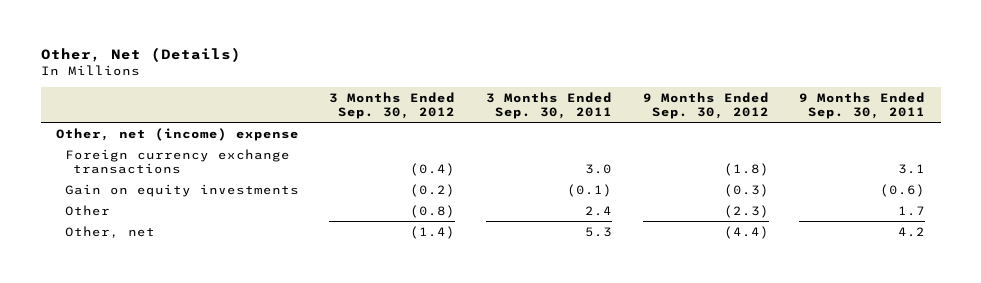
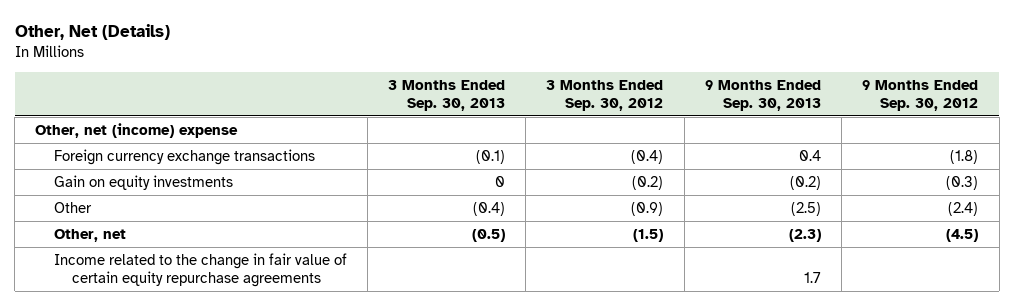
- | 3 Months Ended Sep. 30, 2012 | 3 Months Ended Sep. 30, 2011 | 9 Months Ended Sep. 30, 2012 | 9 Months Ended Sep. 30, 2011
+ | 3 Months Ended Sep. 30, 2013 | 3 Months Ended Sep. 30, 2012 | 9 Months Ended Sep. 30, 2013 | 9 Months Ended Sep. 30, 2012
- Other | (0.8) | 2.4 | (2.3) | 1.7
- Other, net | (1.4) | 5.3 | (4.4) | 4.2
+ Other | (0.4) | (0.9) | (2.5) | (2.4)
+ Other, net | (0.5) | (1.5) | (2.3) | (4.5)
+ Income related to the change in fair value of certain equity repurchase agreements | | | 1.7 |

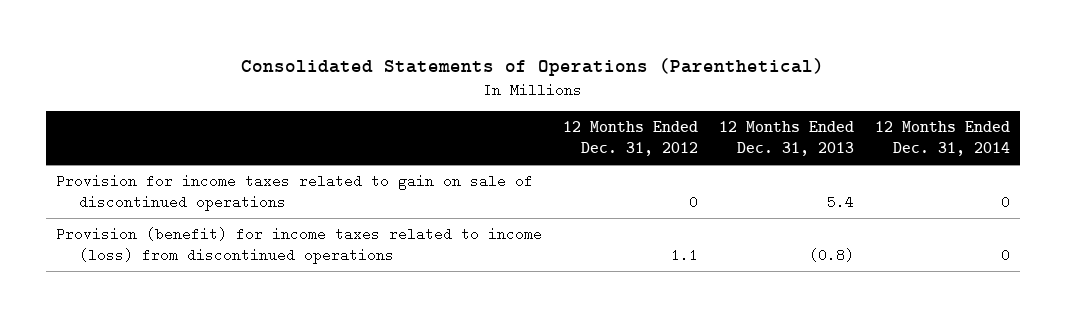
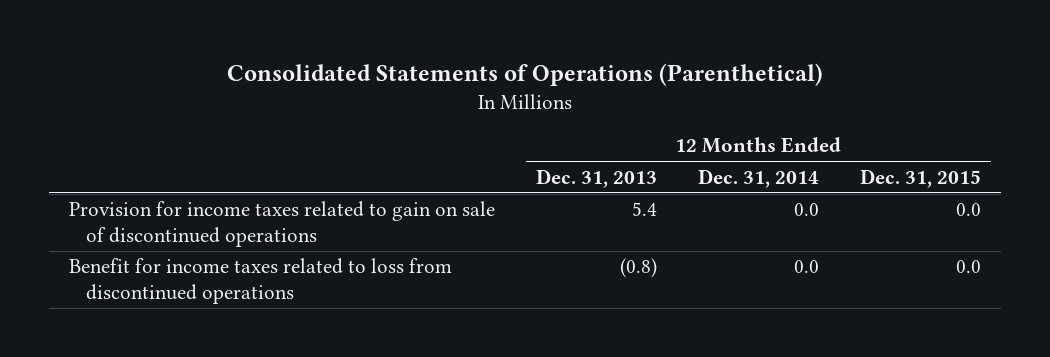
- | 12 Months Ended Dec. 31, 2012 | 12 Months Ended Dec. 31, 2013 | 12 Months Ended Dec. 31, 2014
+ | 12 Months Ended Dec. 31, 2013 | 12 Months Ended Dec. 31, 2014 | 12 Months Ended Dec. 31, 2015
- Provision for income taxes related to gain on sale of discontinued operations | 0 | 5.4 | 0
- Provision (benefit) for income taxes related to income (loss) from discontinued operations | 1.1 | (0.8) | 0
+ Provision for income taxes related to gain on sale of discontinued operations | 5.4 | 0.0 | 0.0
+ Benefit for income taxes related to loss from discontinued operations | (0.8) | 0.0 | 0.0

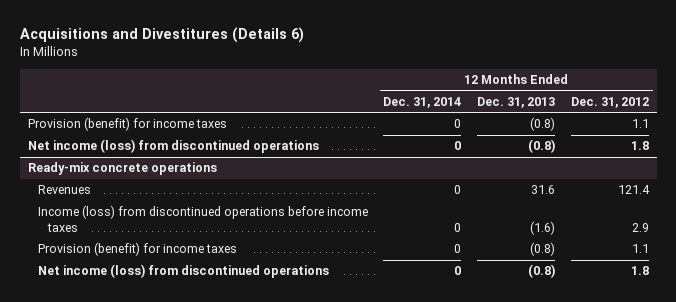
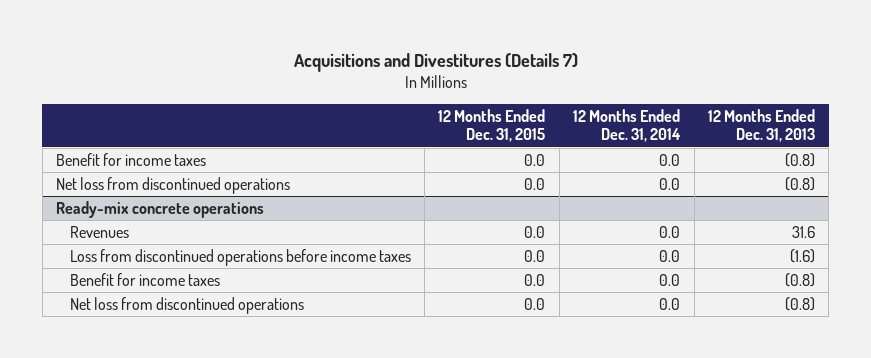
- Acquisitions and Divestitures (Details 6)
+ Acquisitions and Divestitures (Details 7)
- | 12 Months Ended Dec. 31, 2014 | 12 Months Ended Dec. 31, 2013 | 12 Months Ended Dec. 31, 2012
+ | 12 Months Ended Dec. 31, 2015 | 12 Months Ended Dec. 31, 2014 | 12 Months Ended Dec. 31, 2013
- Provision (benefit) for income taxes | 0 | (0.8) | 1.1
- Net income (loss) from discontinued operations | 0 | (0.8) | 1.8
+ Benefit for income taxes | 0.0 | 0.0 | (0.8)
+ Net loss from discontinued operations | 0.0 | 0.0 | (0.8)
@ Ready-mix concrete operations
- Revenues | 0 | 31.6 | 121.4
- Income (loss) from discontinued operations before income taxes | 0 | (1.6) | 2.9
- Provision (benefit) for income taxes | 0 | (0.8) | 1.1
- Net income (loss) from discontinued operations | 0 | (0.8) | 1.8
+ Revenues | 0.0 | 0.0 | 31.6
+ Loss from discontinued operations before income taxes | 0.0 | 0.0 | (1.6)
+ Benefit for income taxes | 0.0 | 0.0 | (0.8)
+ Net loss from discontinued operations | 0.0 | 0.0 | (0.8)

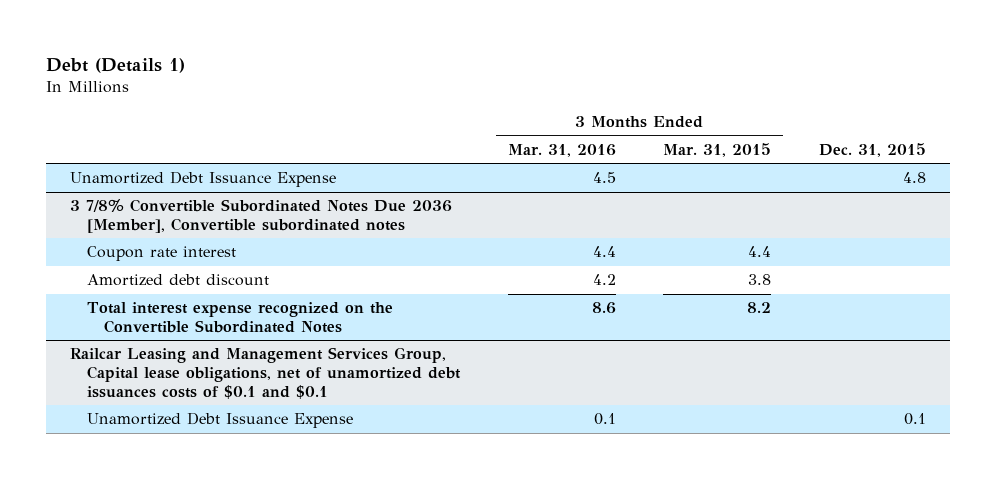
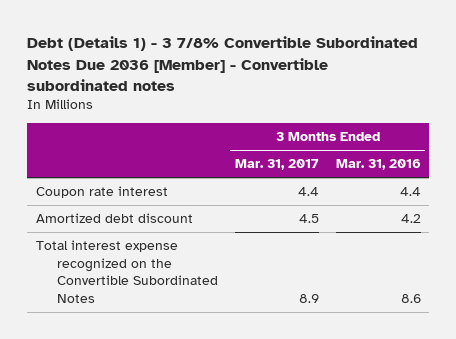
- Debt (Details 1)
+ Debt (Details 1) - 3 7/8% Convertible Subordinated Notes Due 2036 [Member] - Convertible subordinated notes
- | 3 Months Ended Mar. 31, 2016 | 3 Months Ended Mar. 31, 2015 | Dec. 31, 2015
+ | 3 Months Ended Mar. 31, 2017 | 3 Months Ended Mar. 31, 2016
- Unamortized Debt Issuance Expense | 4.5 | | 4.8
- 3 7/8% Convertible Subordinated Notes Due 2036 [Member], Convertible subordinated notes
- Railcar Leasing and Management Services Group, Capital lease obligations, net of unamortized debt issuances costs of $0.1 and $0.1
- Unamortized Debt Issuance Expense | 0.1 | | 0.1

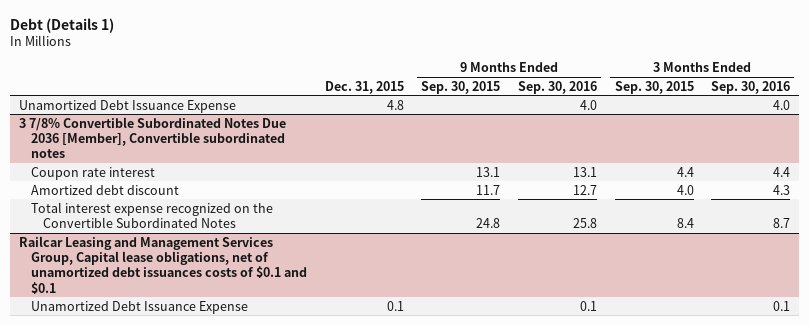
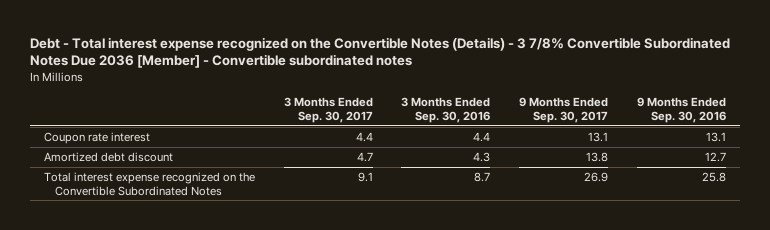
- Debt (Details 1)
+ Debt - Total interest expense recognized on the Convertible Notes (Details) - 3 7/8% Convertible Subordinated Notes Due 2036 [Member] - Convertible subordinated notes
- | Dec. 31, 2015 | 9 Months Ended Sep. 30, 2015 | 9 Months Ended Sep. 30, 2016 | 3 Months Ended Sep. 30, 2015 | 3 Months Ended Sep. 30, 2016
+ | 3 Months Ended Sep. 30, 2017 | 3 Months Ended Sep. 30, 2016 | 9 Months Ended Sep. 30, 2017 | 9 Months Ended Sep. 30, 2016
- Unamortized Debt Issuance Expense | 4.8 | | 4.0 | | 4.0
- 3 7/8% Convertible Subordinated Notes Due 2036 [Member], Convertible subordinated notes
- Railcar Leasing and Management Services Group, Capital lease obligations, net of unamortized debt issuances costs of $0.1 and $0.1
- Unamortized Debt Issuance Expense | 0.1 | | 0.1 | | 0.1

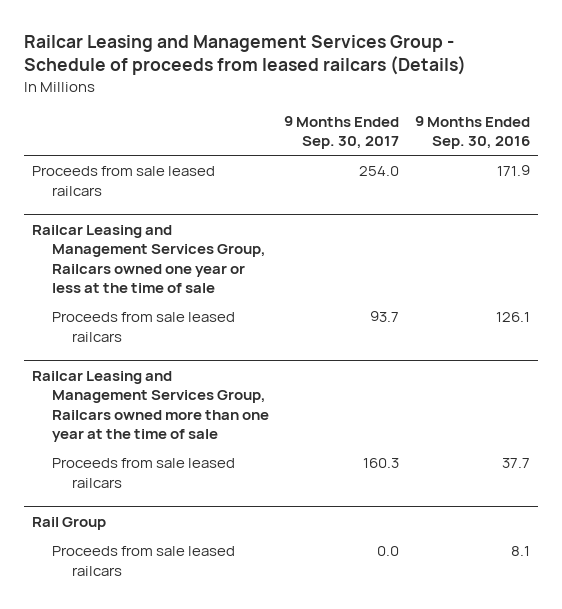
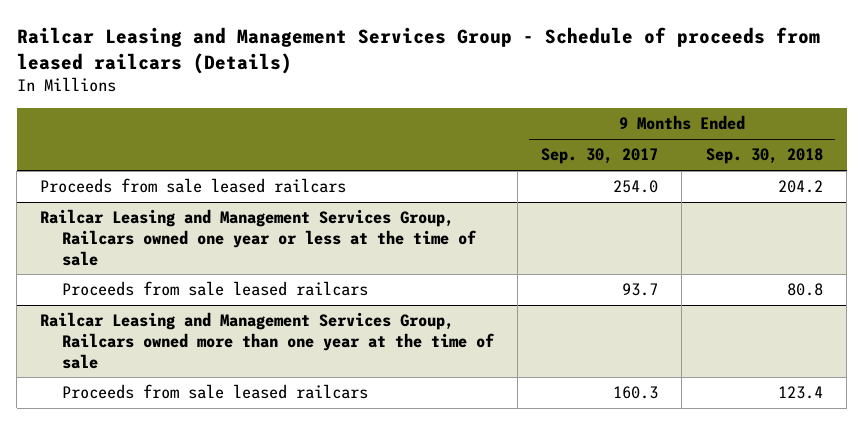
- | 9 Months Ended Sep. 30, 2017 | 9 Months Ended Sep. 30, 2016
+ | 9 Months Ended Sep. 30, 2017 | 9 Months Ended Sep. 30, 2018
- Rail Group
- Proceeds from sale leased railcars | 0.0 | 8.1

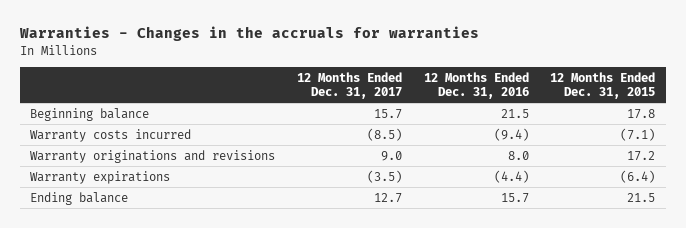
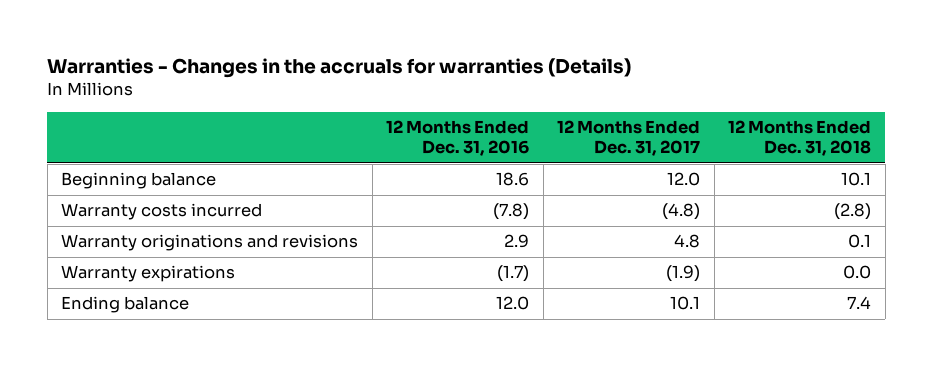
- Warranties - Changes in the accruals for warranties
+ Warranties - Changes in the accruals for warranties (Details)
- | 12 Months Ended Dec. 31, 2017 | 12 Months Ended Dec. 31, 2016 | 12 Months Ended Dec. 31, 2015
+ | 12 Months Ended Dec. 31, 2016 | 12 Months Ended Dec. 31, 2017 | 12 Months Ended Dec. 31, 2018
- Beginning balance | 15.7 | 21.5 | 17.8
- Warranty costs incurred | (8.5) | (9.4) | (7.1)
- Warranty originations and revisions | 9.0 | 8.0 | 17.2
- Warranty expirations | (3.5) | (4.4) | (6.4)
- Ending balance | 12.7 | 15.7 | 21.5
+ Beginning balance | 18.6 | 12.0 | 10.1
+ Warranty costs incurred | (7.8) | (4.8) | (2.8)
+ Warranty originations and revisions | 2.9 | 4.8 | 0.1
+ Warranty expirations | (1.7) | (1.9) | 0.0
+ Ending balance | 12.0 | 10.1 | 7.4

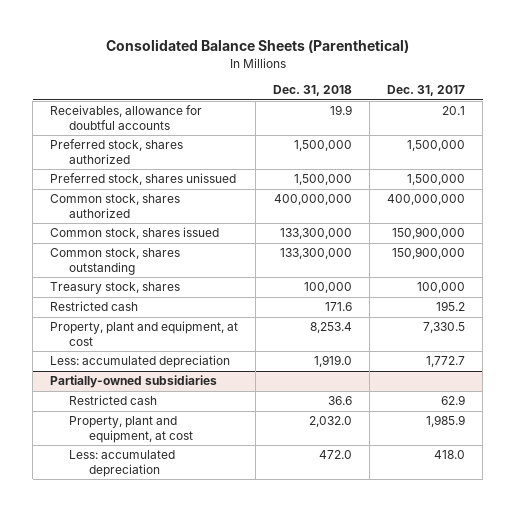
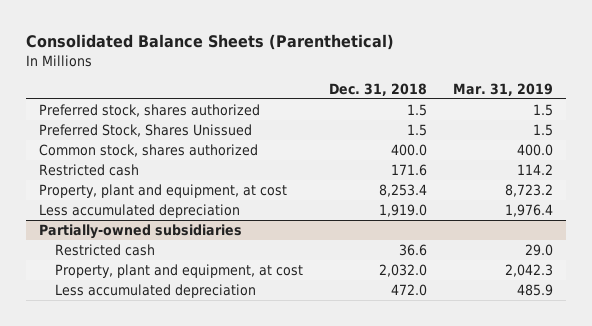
- | Dec. 31, 2018 | Dec. 31, 2017
+ | Dec. 31, 2018 | Mar. 31, 2019
- Receivables, allowance for doubtful accounts | 19.9 | 20.1
- Preferred stock, shares authorized | 1,500,000 | 1,500,000
- Preferred stock, shares unissued | 1,500,000 | 1,500,000
- Common stock, shares authorized | 400,000,000 | 400,000,000
- Common stock, shares issued | 133,300,000 | 150,900,000
- Common stock, shares outstanding | 133,300,000 | 150,900,000
- Treasury stock, shares | 100,000 | 100,000
+ Preferred stock, shares authorized | 1.5 | 1.5
+ Preferred Stock, Shares Unissued | 1.5 | 1.5
+ Common stock, shares authorized | 400.0 | 400.0
- Less: accumulated depreciation | 1,919.0 | 1,772.7
+ Less accumulated depreciation | 1,919.0 | 1,976.4
@ Partially-owned subsidiaries
- Less: accumulated depreciation | 472.0 | 418.0
+ Less accumulated depreciation | 472.0 | 485.9

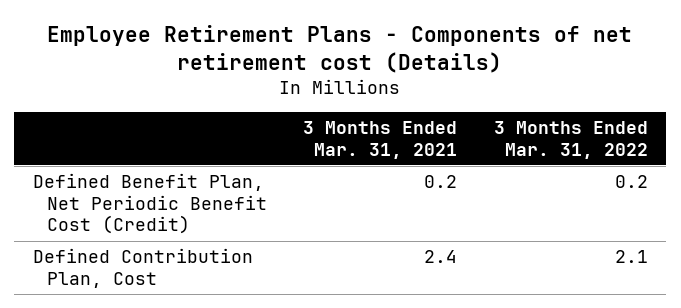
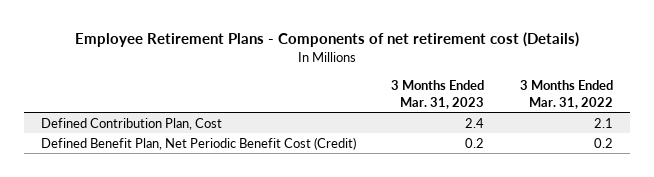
- | 3 Months Ended Mar. 31, 2021 | 3 Months Ended Mar. 31, 2022
+ | 3 Months Ended Mar. 31, 2023 | 3 Months Ended Mar. 31, 2022
moved down: Defined Benefit Plan, Net Periodic Benefit Cost (Credit) | 0.2 | 0.2

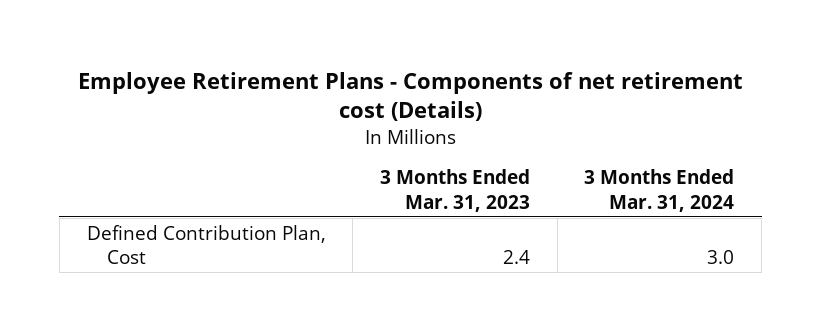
- | 3 Months Ended Mar. 31, 2023 | 3 Months Ended Mar. 31, 2022
+ | 3 Months Ended Mar. 31, 2023 | 3 Months Ended Mar. 31, 2024
- Defined Benefit Plan, Net Periodic Benefit Cost (Credit) | 0.2 | 0.2

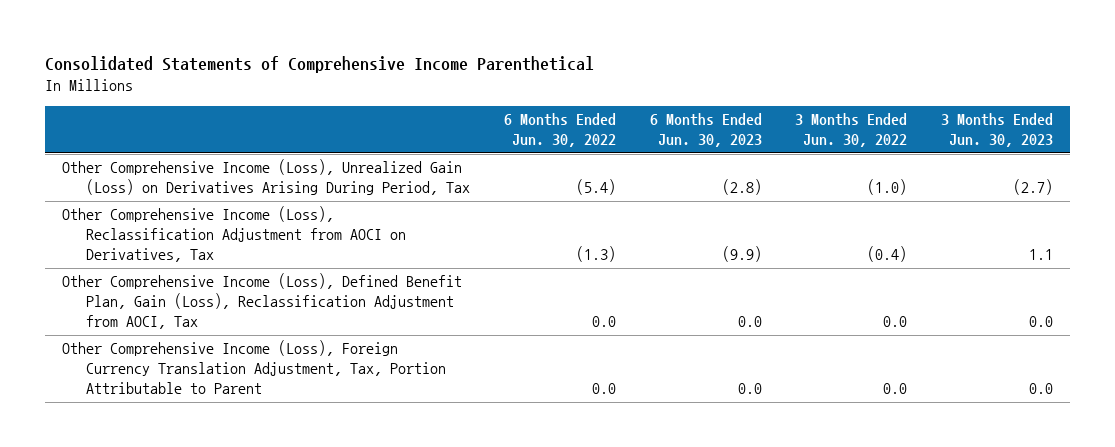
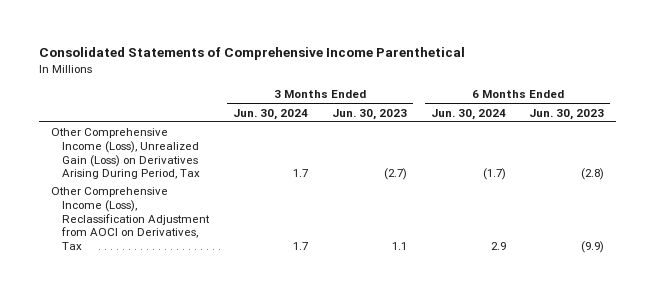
- | 6 Months Ended Jun. 30, 2022 | 6 Months Ended Jun. 30, 2023 | 3 Months Ended Jun. 30, 2022 | 3 Months Ended Jun. 30, 2023
+ | 3 Months Ended Jun. 30, 2024 | 3 Months Ended Jun. 30, 2023 | 6 Months Ended Jun. 30, 2024 | 6 Months Ended Jun. 30, 2023
- Other Comprehensive Income (Loss), Defined Benefit Plan, Gain (Loss), Reclassification Adjustment from AOCI, Tax | 0.0 | 0.0 | 0.0 | 0.0
- Other Comprehensive Income (Loss), Foreign Currency Translation Adjustment, Tax, Portion Attributable to Parent | 0.0 | 0.0 | 0.0 | 0.0

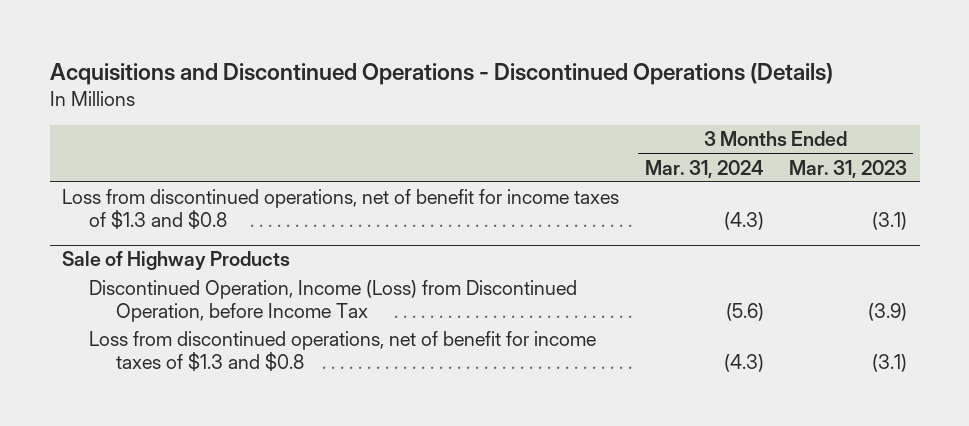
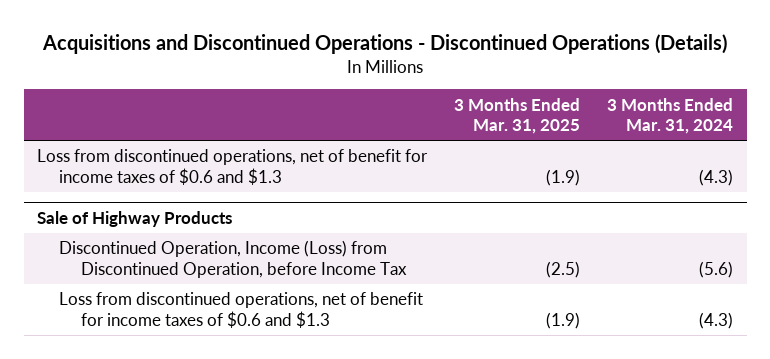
- | 3 Months Ended Mar. 31, 2024 | 3 Months Ended Mar. 31, 2023
+ | 3 Months Ended Mar. 31, 2025 | 3 Months Ended Mar. 31, 2024
- Loss from discontinued operations, net of benefit for income taxes of $1.3 and $0.8 | (4.3) | (3.1)
+ Loss from discontinued operations, net of benefit for income taxes of $0.6 and $1.3 | (1.9) | (4.3)
@ Sale of Highway Products
- Loss from discontinued operations, net of benefit for income taxes of $1.3 and $0.8 | (4.3) | (3.1)
+ Loss from discontinued operations, net of benefit for income taxes of $0.6 and $1.3 | (1.9) | (4.3)

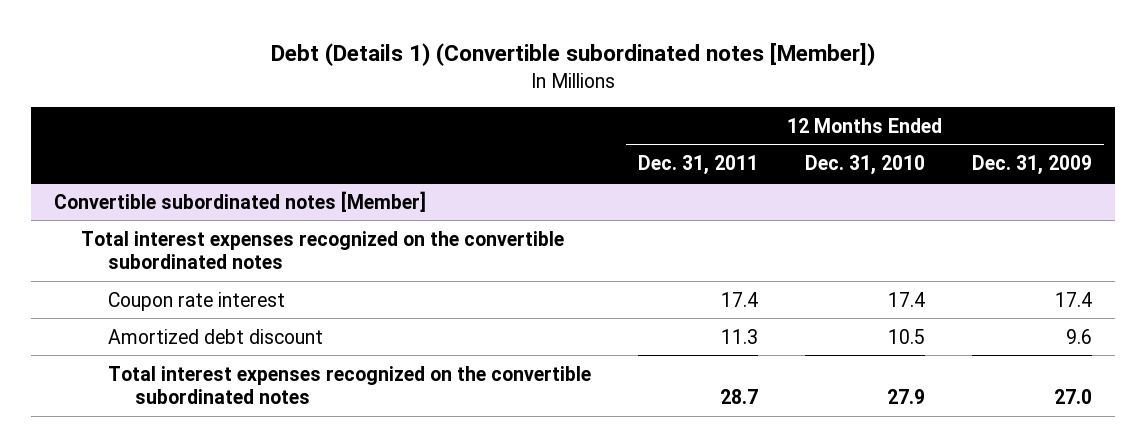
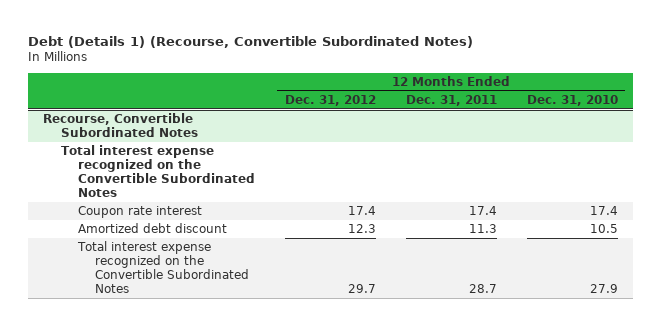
- Debt (Details 1) (Convertible subordinated notes [Member])
+ Debt (Details 1) (Recourse, Convertible Subordinated Notes)
- | 12 Months Ended Dec. 31, 2011 | 12 Months Ended Dec. 31, 2010 | 12 Months Ended Dec. 31, 2009
+ | 12 Months Ended Dec. 31, 2012 | 12 Months Ended Dec. 31, 2011 | 12 Months Ended Dec. 31, 2010
- Convertible subordinated notes [Member]
- Total interest expenses recognized on the convertible subordinated notes
+ Recourse, Convertible Subordinated Notes
+ Total interest expense recognized on the Convertible Subordinated Notes
- Total interest expenses recognized on the convertible subordinated notes | 28.7 | 27.9 | 27.0
+ Total interest expense recognized on the Convertible Subordinated Notes | 29.7 | 28.7 | 27.9

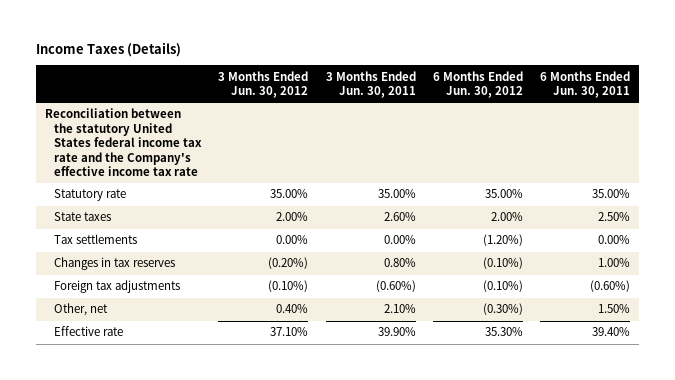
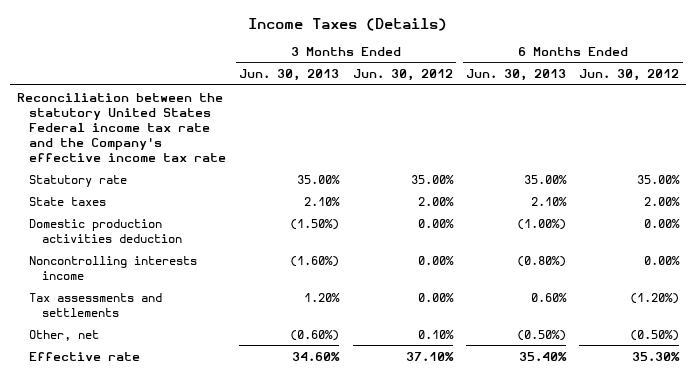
- | 3 Months Ended Jun. 30, 2012 | 3 Months Ended Jun. 30, 2011 | 6 Months Ended Jun. 30, 2012 | 6 Months Ended Jun. 30, 2011
+ | 3 Months Ended Jun. 30, 2013 | 3 Months Ended Jun. 30, 2012 | 6 Months Ended Jun. 30, 2013 | 6 Months Ended Jun. 30, 2012
- Reconciliation between the statutory United States federal income tax rate and the Company's effective income tax rate
+ Reconciliation between the statutory United States Federal income tax rate and the Company's effective income tax rate
- Tax settlements | 0.00% | 0.00% | (1.20%) | 0.00%
- Changes in tax reserves | (0.20%) | 0.80% | (0.10%) | 1.00%
- Foreign tax adjustments | (0.10%) | (0.60%) | (0.10%) | (0.60%)
- Other, net | 0.40% | 2.10% | (0.30%) | 1.50%
+ Domestic production activities deduction | (1.50%) | 0.00% | (1.00%) | 0.00%
+ Noncontrolling interests income | (1.60%) | 0.00% | (0.80%) | 0.00%
+ Tax assessments and settlements | 1.20% | 0.00% | 0.60% | (1.20%)
+ Other, net | (0.60%) | 0.10% | (0.50%) | (0.50%)

